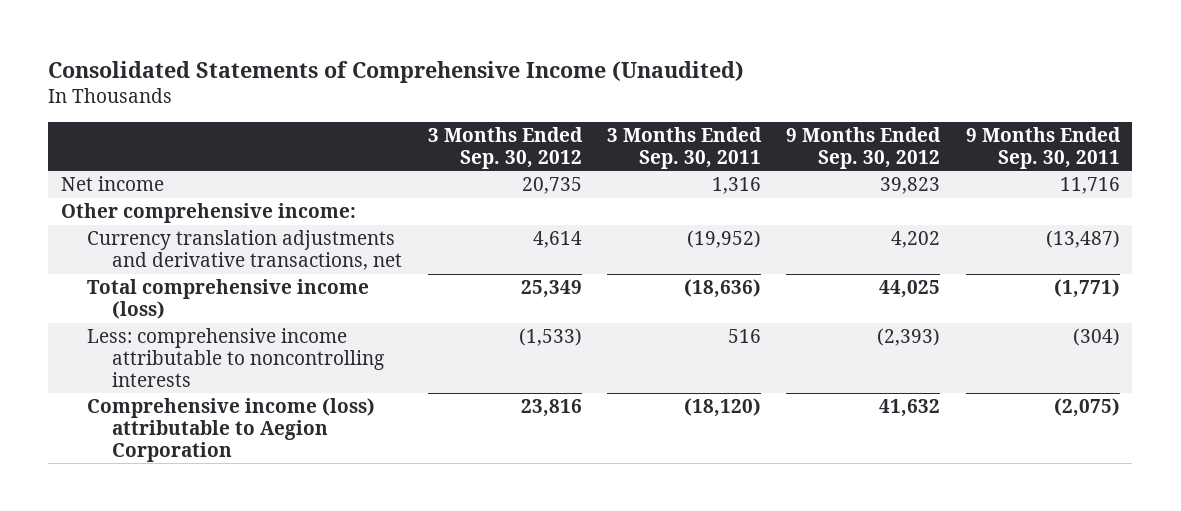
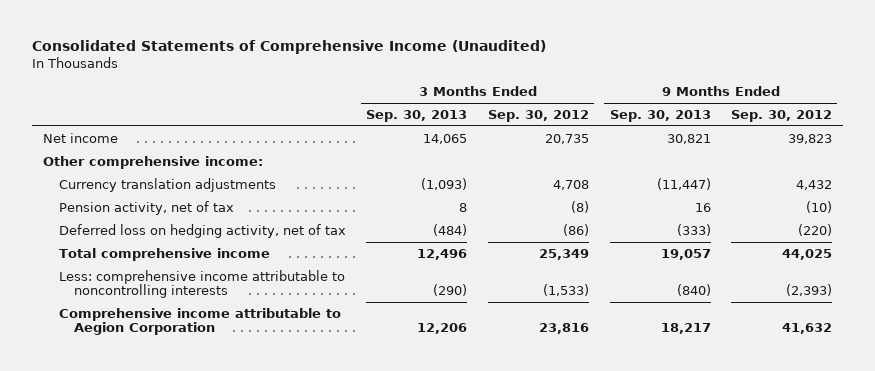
- | 3 Months Ended Sep. 30, 2012 | 3 Months Ended Sep. 30, 2011 | 9 Months Ended Sep. 30, 2012 | 9 Months Ended Sep. 30, 2011
+ | 3 Months Ended Sep. 30, 2013 | 3 Months Ended Sep. 30, 2012 | 9 Months Ended Sep. 30, 2013 | 9 Months Ended Sep. 30, 2012
- Currency translation adjustments and derivative transactions, net | 4,614 | (19,952) | 4,202 | (13,487)
- Total comprehensive income (loss) | 25,349 | (18,636) | 44,025 | (1,771)
+ Currency translation adjustments | (1,093) | 4,708 | (11,447) | 4,432
+ Pension activity, net of tax | 8 | (8) | 16 | (10)
+ Deferred loss on hedging activity, net of tax | (484) | (86) | (333) | (220)
+ Total comprehensive income | 12,496 | 25,349 | 19,057 | 44,025
- Comprehensive income (loss) attributable to Aegion Corporation | 23,816 | (18,120) | 41,632 | (2,075)
+ Comprehensive income attributable to Aegion Corporation | 12,206 | 23,816 | 18,217 | 41,632

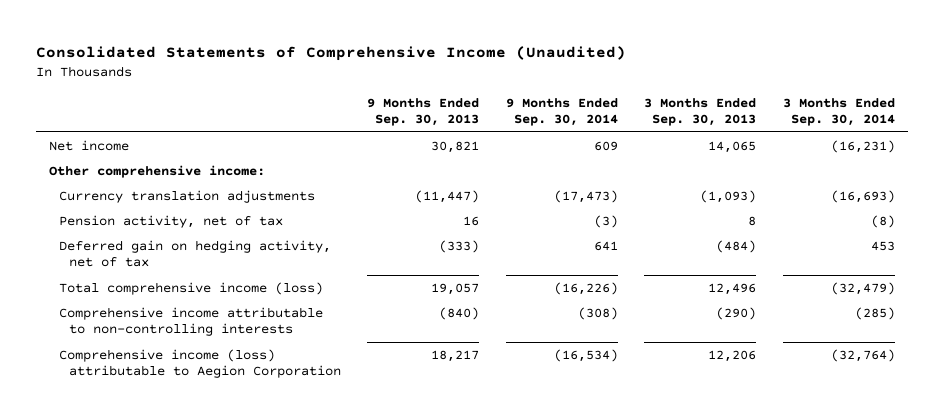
- | 3 Months Ended Sep. 30, 2013 | 3 Months Ended Sep. 30, 2012 | 9 Months Ended Sep. 30, 2013 | 9 Months Ended Sep. 30, 2012
+ | 9 Months Ended Sep. 30, 2013 | 9 Months Ended Sep. 30, 2014 | 3 Months Ended Sep. 30, 2013 | 3 Months Ended Sep. 30, 2014
- Deferred loss on hedging activity, net of tax | (484) | (86) | (333) | (220)
- Total comprehensive income | 12,496 | 25,349 | 19,057 | 44,025
- Less: comprehensive income attributable to noncontrolling interests | (290) | (1,533) | (840) | (2,393)
- Comprehensive income attributable to Aegion Corporation | 12,206 | 23,816 | 18,217 | 41,632
+ Deferred gain on hedging activity, net of tax | (333) | 641 | (484) | 453
+ Total comprehensive income (loss) | 19,057 | (16,226) | 12,496 | (32,479)
+ Comprehensive income attributable to non-controlling interests | (840) | (308) | (290) | (285)
+ Comprehensive income (loss) attributable to Aegion Corporation | 18,217 | (16,534) | 12,206 | (32,764)

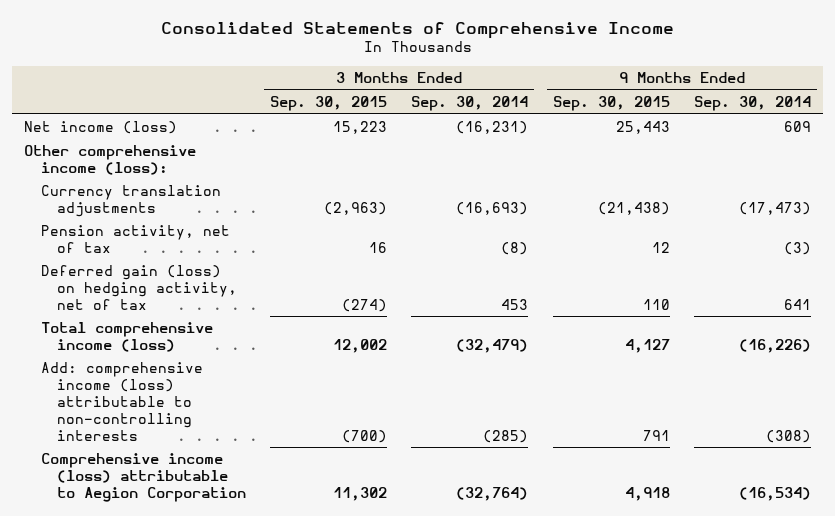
- Consolidated Statements of Comprehensive Income (Unaudited)
+ Consolidated Statements of Comprehensive Income
- | 9 Months Ended Sep. 30, 2013 | 9 Months Ended Sep. 30, 2014 | 3 Months Ended Sep. 30, 2013 | 3 Months Ended Sep. 30, 2014
+ | 3 Months Ended Sep. 30, 2015 | 3 Months Ended Sep. 30, 2014 | 9 Months Ended Sep. 30, 2015 | 9 Months Ended Sep. 30, 2014
- Net income | 30,821 | 609 | 14,065 | (16,231)
- Other comprehensive income:
+ Net income (loss) | 15,223 | (16,231) | 25,443 | 609
+ Other comprehensive income (loss):
- Deferred gain on hedging activity, net of tax | (333) | 641 | (484) | 453
+ Deferred gain (loss) on hedging activity, net of tax | (274) | 453 | 110 | 641
- Comprehensive income attributable to non-controlling interests | (840) | (308) | (290) | (285)
+ Add: comprehensive income (loss) attributable to non-controlling interests | (700) | (285) | 791 | (308)

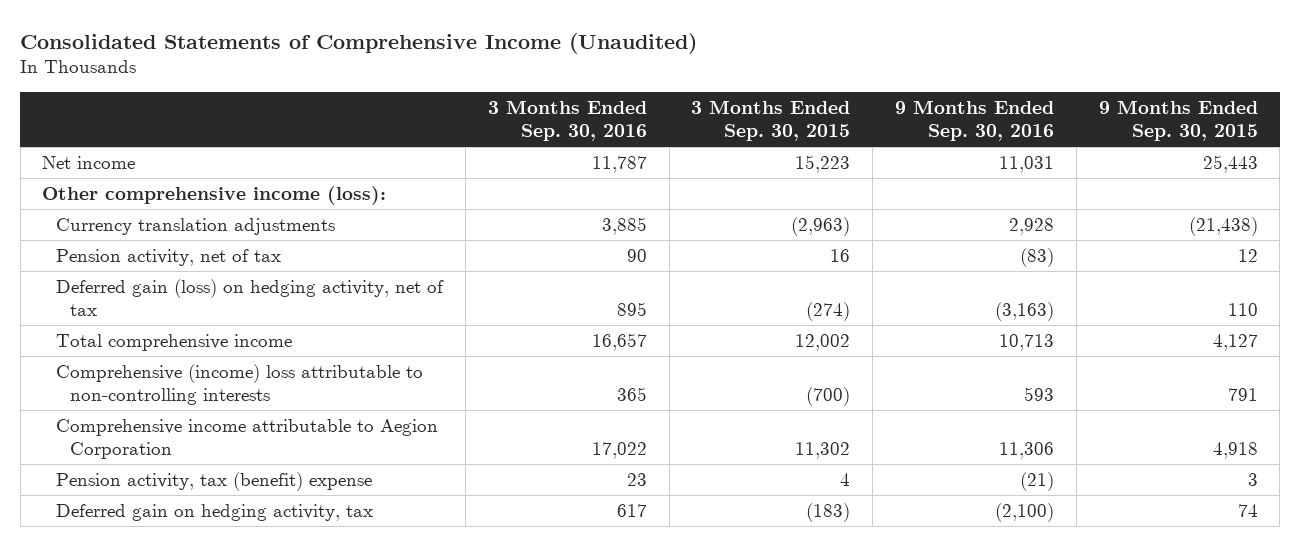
- Consolidated Statements of Comprehensive Income
+ Consolidated Statements of Comprehensive Income (Unaudited)
- | 3 Months Ended Sep. 30, 2015 | 3 Months Ended Sep. 30, 2014 | 9 Months Ended Sep. 30, 2015 | 9 Months Ended Sep. 30, 2014
+ | 3 Months Ended Sep. 30, 2016 | 3 Months Ended Sep. 30, 2015 | 9 Months Ended Sep. 30, 2016 | 9 Months Ended Sep. 30, 2015
- Net income (loss) | 15,223 | (16,231) | 25,443 | 609
+ Net income | 11,787 | 15,223 | 11,031 | 25,443
- Total comprehensive income (loss) | 12,002 | (32,479) | 4,127 | (16,226)
- Add: comprehensive income (loss) attributable to non-controlling interests | (700) | (285) | 791 | (308)
- Comprehensive income (loss) attributable to Aegion Corporation | 11,302 | (32,764) | 4,918 | (16,534)
+ Total comprehensive income | 16,657 | 12,002 | 10,713 | 4,127
+ Comprehensive (income) loss attributable to non-controlling interests | 365 | (700) | 593 | 791
+ Comprehensive income attributable to Aegion Corporation | 17,022 | 11,302 | 11,306 | 4,918
+ Pension activity, tax (benefit) expense | 23 | 4 | (21) | 3
+ Deferred gain on hedging activity, tax | 617 | (183) | (2,100) | 74

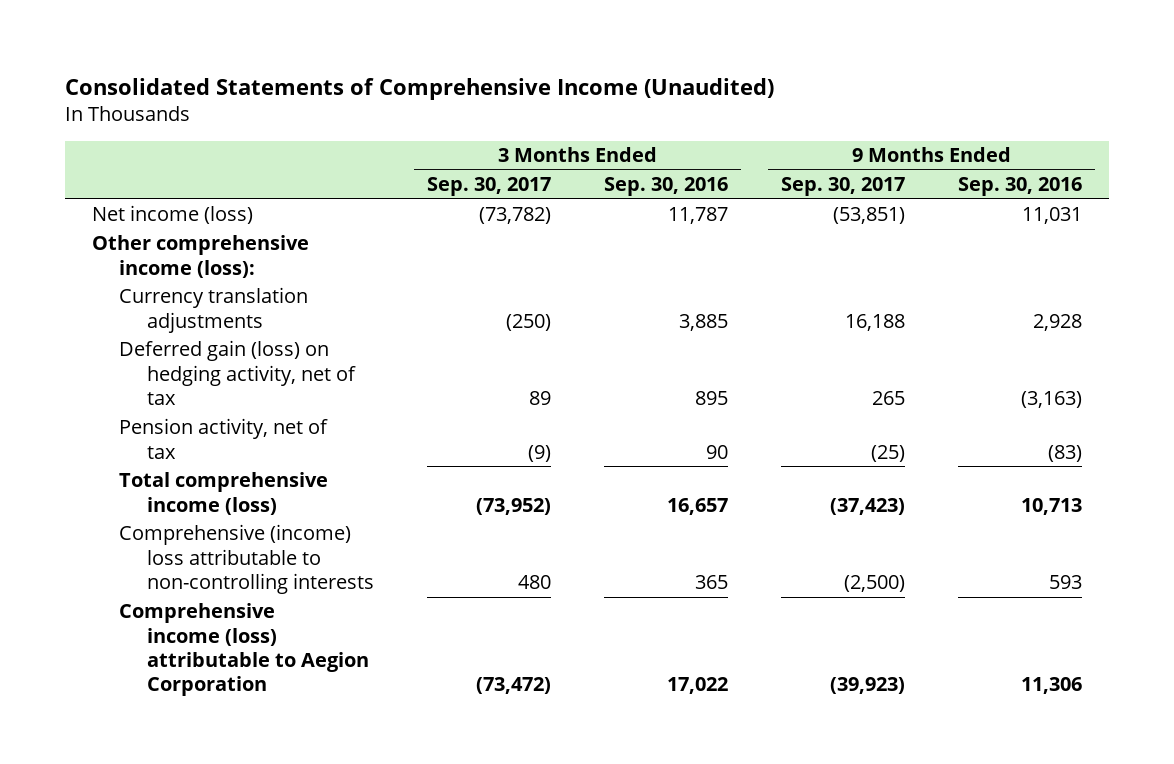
- | 3 Months Ended Sep. 30, 2016 | 3 Months Ended Sep. 30, 2015 | 9 Months Ended Sep. 30, 2016 | 9 Months Ended Sep. 30, 2015
+ | 3 Months Ended Sep. 30, 2017 | 3 Months Ended Sep. 30, 2016 | 9 Months Ended Sep. 30, 2017 | 9 Months Ended Sep. 30, 2016
- Net income | 11,787 | 15,223 | 11,031 | 25,443
+ Net income (loss) | (73,782) | 11,787 | (53,851) | 11,031
- Total comprehensive income | 16,657 | 12,002 | 10,713 | 4,127
moved down: Pension activity, net of tax | (9) | 90 | (25) | (83)
+ Total comprehensive income (loss) | (73,952) | 16,657 | (37,423) | 10,713
- Comprehensive income attributable to Aegion Corporation | 17,022 | 11,302 | 11,306 | 4,918
- Pension activity, tax (benefit) expense | 23 | 4 | (21) | 3
- Deferred gain on hedging activity, tax | 617 | (183) | (2,100) | 74
+ Comprehensive income (loss) attributable to Aegion Corporation | (73,472) | 17,022 | (39,923) | 11,306

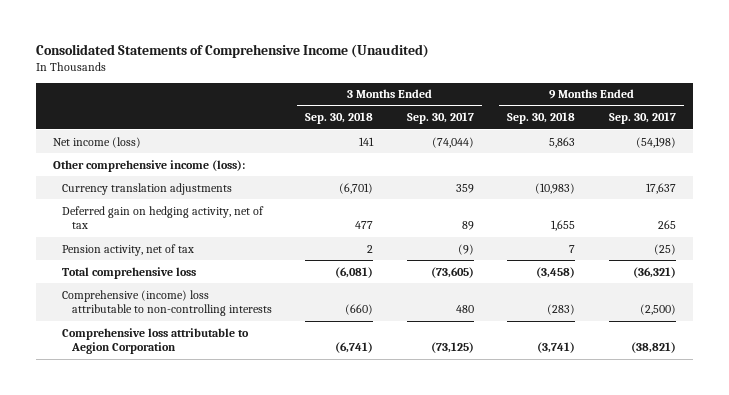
- | 3 Months Ended Sep. 30, 2017 | 3 Months Ended Sep. 30, 2016 | 9 Months Ended Sep. 30, 2017 | 9 Months Ended Sep. 30, 2016
+ | 3 Months Ended Sep. 30, 2018 | 3 Months Ended Sep. 30, 2017 | 9 Months Ended Sep. 30, 2018 | 9 Months Ended Sep. 30, 2017
- Net income (loss) | (73,782) | 11,787 | (53,851) | 11,031
+ Net income (loss) | 141 | (74,044) | 5,863 | (54,198)
- Currency translation adjustments | (250) | 3,885 | 16,188 | 2,928
- Deferred gain (loss) on hedging activity, net of tax | 89 | 895 | 265 | (3,163)
+ Currency translation adjustments | (6,701) | 359 | (10,983) | 17,637
+ Deferred gain on hedging activity, net of tax | 477 | 89 | 1,655 | 265
- Total comprehensive income (loss) | (73,952) | 16,657 | (37,423) | 10,713
+ Total comprehensive loss | (6,081) | (73,605) | (3,458) | (36,321)
- Comprehensive income (loss) attributable to Aegion Corporation | (73,472) | 17,022 | (39,923) | 11,306
+ Comprehensive loss attributable to Aegion Corporation | (6,741) | (73,125) | (3,741) | (38,821)

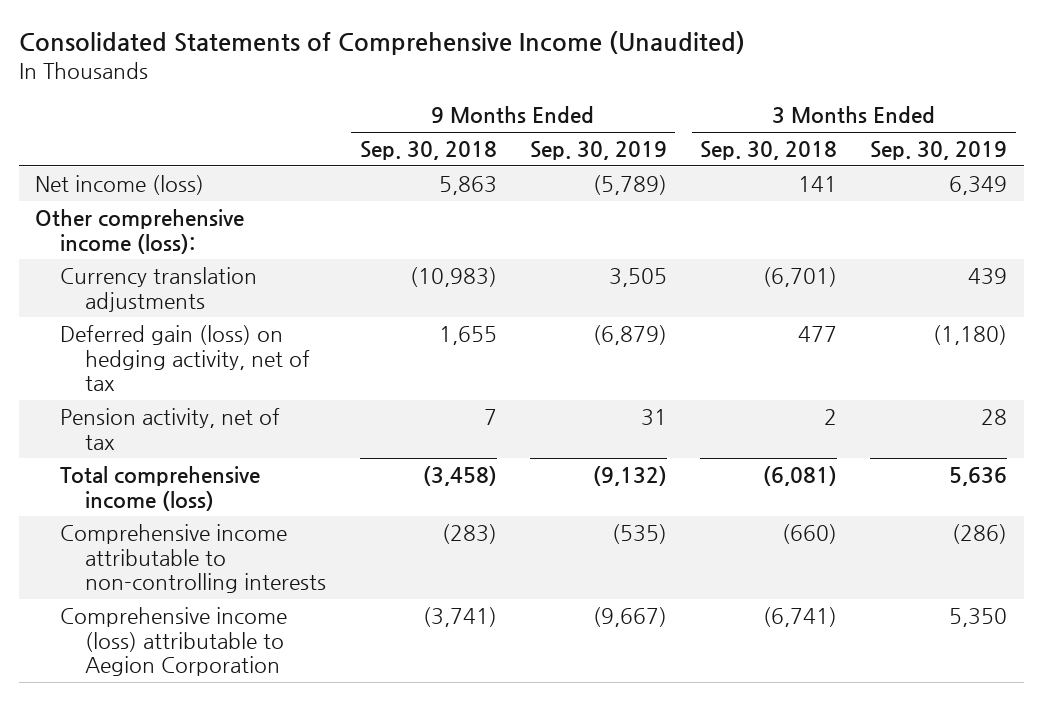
- | 3 Months Ended Sep. 30, 2018 | 3 Months Ended Sep. 30, 2017 | 9 Months Ended Sep. 30, 2018 | 9 Months Ended Sep. 30, 2017
+ | 9 Months Ended Sep. 30, 2018 | 9 Months Ended Sep. 30, 2019 | 3 Months Ended Sep. 30, 2018 | 3 Months Ended Sep. 30, 2019
- Deferred gain on hedging activity, net of tax | 477 | 89 | 1,655 | 265
+ Deferred gain (loss) on hedging activity, net of tax | 1,655 | (6,879) | 477 | (1,180)
- Total comprehensive loss | (6,081) | (73,605) | (3,458) | (36,321)
- Comprehensive (income) loss attributable to non-controlling interests | (660) | 480 | (283) | (2,500)
- Comprehensive loss attributable to Aegion Corporation | (6,741) | (73,125) | (3,741) | (38,821)
+ Total comprehensive income (loss) | (3,458) | (9,132) | (6,081) | 5,636
+ Comprehensive income attributable to non-controlling interests | (283) | (535) | (660) | (286)
+ Comprehensive income (loss) attributable to Aegion Corporation | (3,741) | (9,667) | (6,741) | 5,350

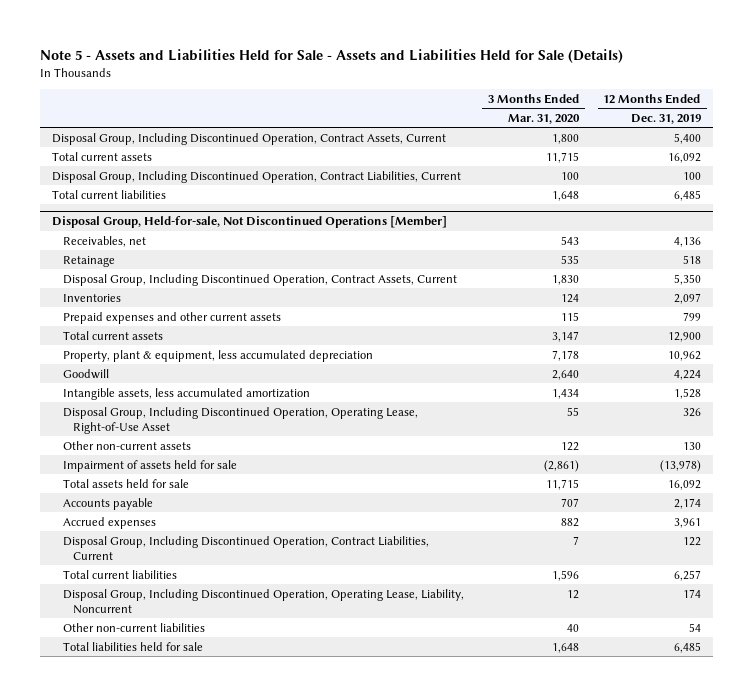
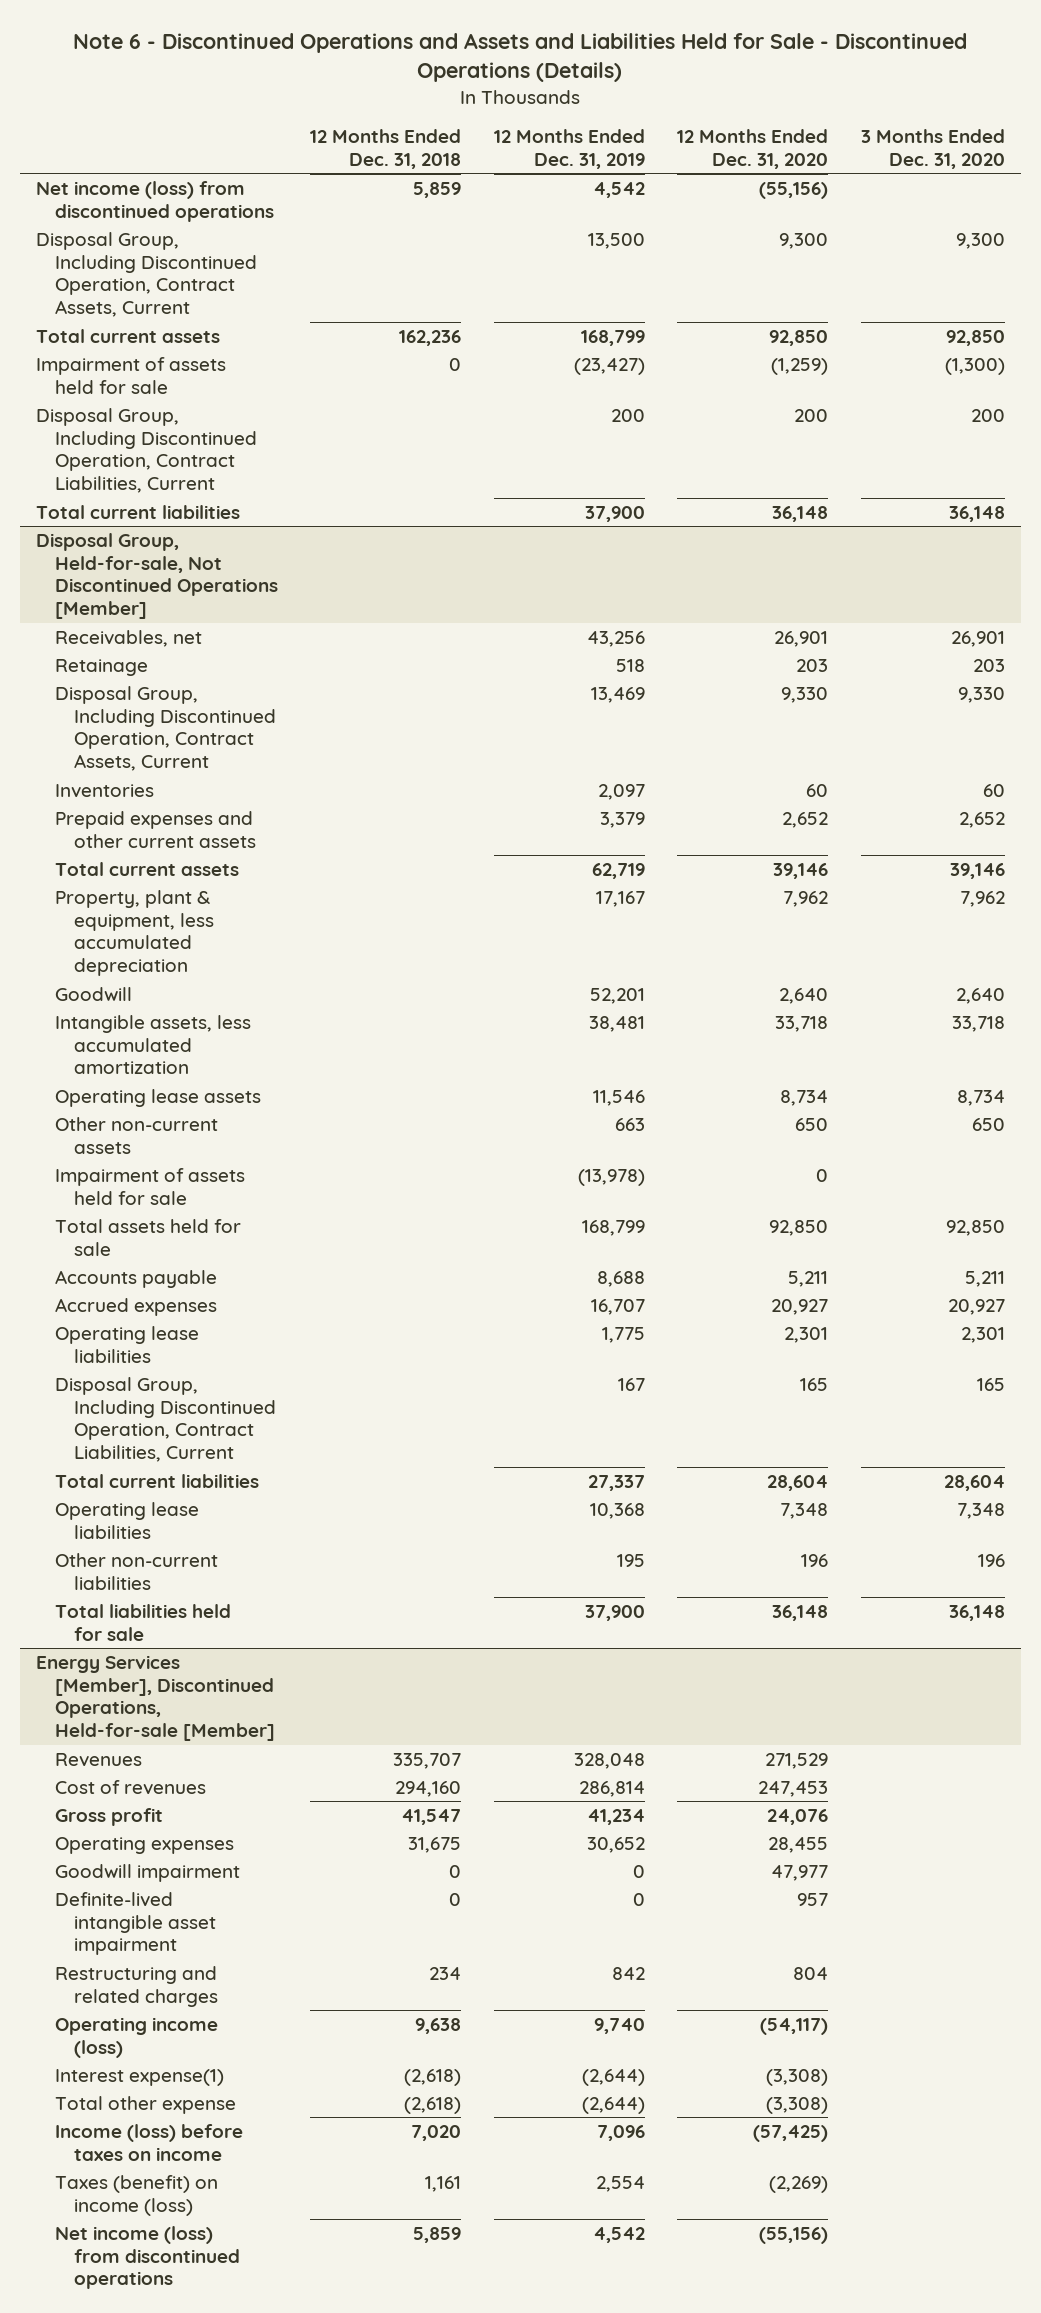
- Note 5 - Assets and Liabilities Held for Sale - Assets and Liabilities Held for Sale (Details)
+ Note 6 - Discontinued Operations and Assets and Liabilities Held for Sale - Discontinued Operations (Details)
- | 3 Months Ended Mar. 31, 2020 | 12 Months Ended Dec. 31, 2019
+ | 12 Months Ended Dec. 31, 2018 | 12 Months Ended Dec. 31, 2019 | 12 Months Ended Dec. 31, 2020 | 3 Months Ended Dec. 31, 2020
- Disposal Group, Including Discontinued Operation, Contract Assets, Current | 1,800 | 5,400
- Total current assets | 11,715 | 16,092
- Disposal Group, Including Discontinued Operation, Contract Liabilities, Current | 100 | 100
- Total current liabilities | 1,648 | 6,485
+ Net income (loss) from discontinued operations | 5,859 | 4,542 | (55,156) |
+ Disposal Group, Including Discontinued Operation, Contract Assets, Current | | 13,500 | 9,300 | 9,300
+ Total current assets | 162,236 | 168,799 | 92,850 | 92,850
+ Impairment of assets held for sale | 0 | (23,427) | (1,259) | (1,300)
+ Disposal Group, Including Discontinued Operation, Contract Liabilities, Current | | 200 | 200 | 200
+ Total current liabilities | | 37,900 | 36,148 | 36,148
@ Disposal Group, Held-for-sale, Not Discontinued Operations [Member]
- Receivables, net | 543 | 4,136
+ Receivables, net | | 43,256 | 26,901 | 26,901
- Disposal Group, Including Discontinued Operation, Contract Assets, Current | 1,830 | 5,350
+ Disposal Group, Including Discontinued Operation, Contract Assets, Current | | 13,469 | 9,330 | 9,330
- Prepaid expenses and other current assets | 115 | 799
- Total current assets | 3,147 | 12,900
- Property, plant & equipment, less accumulated depreciation | 7,178 | 10,962
- Goodwill | 2,640 | 4,224
- Intangible assets, less accumulated amortization | 1,434 | 1,528
- Disposal Group, Including Discontinued Operation, Operating Lease, Right-of-Use Asset | 55 | 326
- Other non-current assets | 122 | 130
+ Prepaid expenses and other current assets | | 3,379 | 2,652 | 2,652
+ Total current assets | | 62,719 | 39,146 | 39,146
+ Property, plant & equipment, less accumulated depreciation | | 17,167 | 7,962 | 7,962
+ Goodwill | | 52,201 | 2,640 | 2,640
+ Intangible assets, less accumulated amortization | | 38,481 | 33,718 | 33,718
+ Operating lease assets | | 11,546 | 8,734 | 8,734
+ Other non-current assets | | 663 | 650 | 650
- Total assets held for sale | 11,715 | 16,092
- Accounts payable | 707 | 2,174
- Accrued expenses | 882 | 3,961
- Disposal Group, Including Discontinued Operation, Contract Liabilities, Current | 7 | 122
- Total current liabilities | 1,596 | 6,257
- Disposal Group, Including Discontinued Operation, Operating Lease, Liability, Noncurrent | 12 | 174
- Other non-current liabilities | 40 | 54
- Total liabilities held for sale | 1,648 | 6,485
+ Total assets held for sale | | 168,799 | 92,850 | 92,850
+ Accounts payable | | 8,688 | 5,211 | 5,211
+ Accrued expenses | | 16,707 | 20,927 | 20,927
+ Operating lease liabilities | | 1,775 | 2,301 | 2,301
+ Disposal Group, Including Discontinued Operation, Contract Liabilities, Current | | 167 | 165 | 165
+ Total current liabilities | | 27,337 | 28,604 | 28,604
+ Operating lease liabilities | | 10,368 | 7,348 | 7,348
+ Other non-current liabilities | | 195 | 196 | 196
+ Total liabilities held for sale | | 37,900 | 36,148 | 36,148
+ Energy Services [Member], Discontinued Operations, Held-for-sale [Member]
+ Revenues | 335,707 | 328,048 | 271,529 |
+ Cost of revenues | 294,160 | 286,814 | 247,453 |
+ Gross profit | 41,547 | 41,234 | 24,076 |
+ Operating expenses | 31,675 | 30,652 | 28,455 |
+ Goodwill impairment | 0 | 0 | 47,977 |
+ Definite-lived intangible asset impairment | 0 | 0 | 957 |
+ Restructuring and related charges | 234 | 842 | 804 |
+ Operating income (loss) | 9,638 | 9,740 | (54,117) |
+ Interest expense(1) | (2,618) | (2,644) | (3,308) |
+ Total other expense | (2,618) | (2,644) | (3,308) |
+ Income (loss) before taxes on income | 7,020 | 7,096 | (57,425) |
+ Taxes (benefit) on income (loss) | 1,161 | 2,554 | (2,269) |
+ Net income (loss) from discontinued operations | 5,859 | 4,542 | (55,156) |

